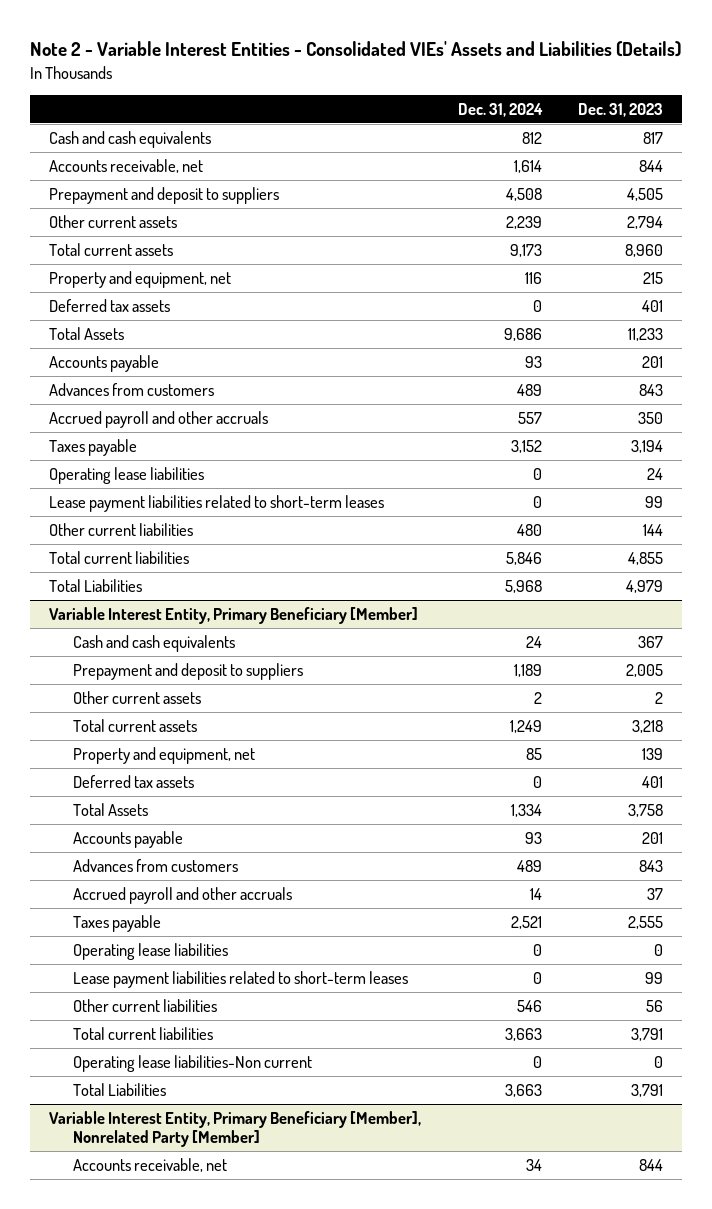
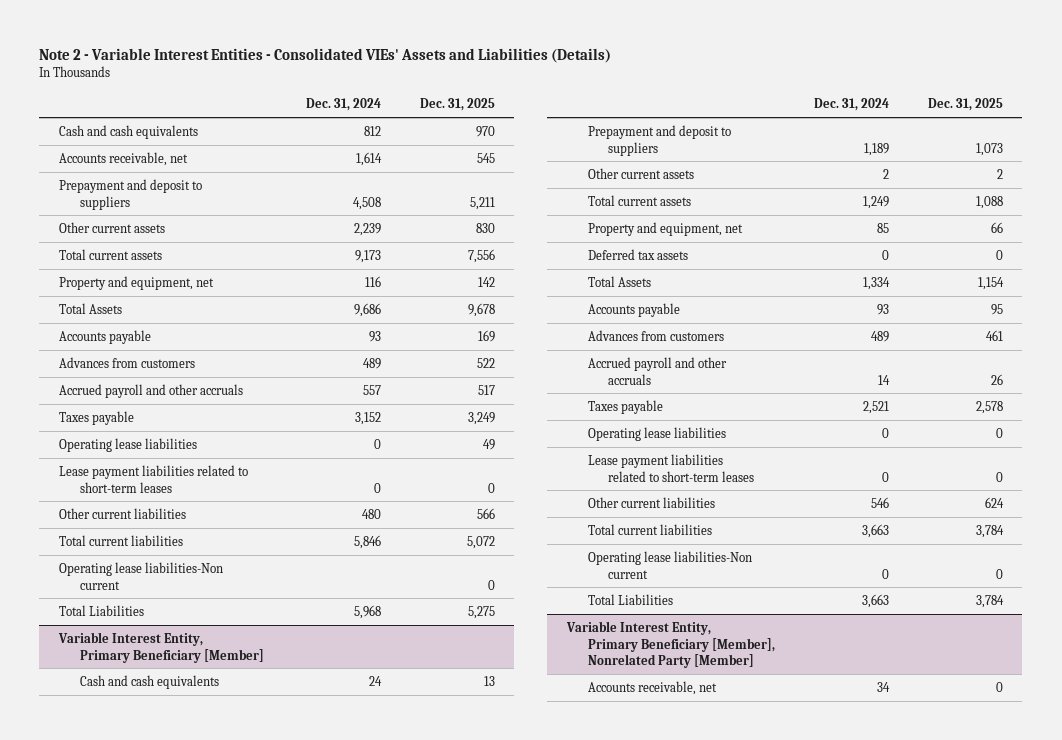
- | Dec. 31, 2024 | Dec. 31, 2023
+ | Dec. 31, 2024 | Dec. 31, 2025
- Deferred tax assets | 0 | 401
+ Operating lease liabilities-Non current | | 0

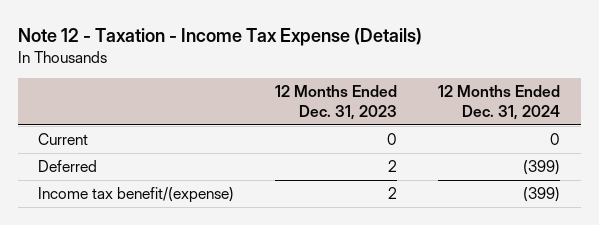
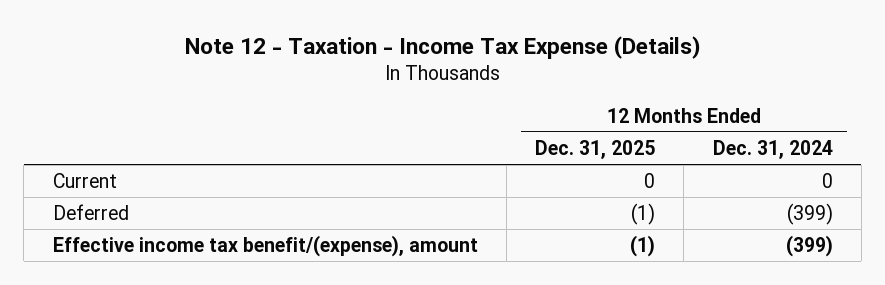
- | 12 Months Ended Dec. 31, 2023 | 12 Months Ended Dec. 31, 2024
+ | 12 Months Ended Dec. 31, 2025 | 12 Months Ended Dec. 31, 2024
- Income tax benefit/(expense) | 2 | (399)
+ Effective income tax benefit/(expense), amount | (1) | (399)

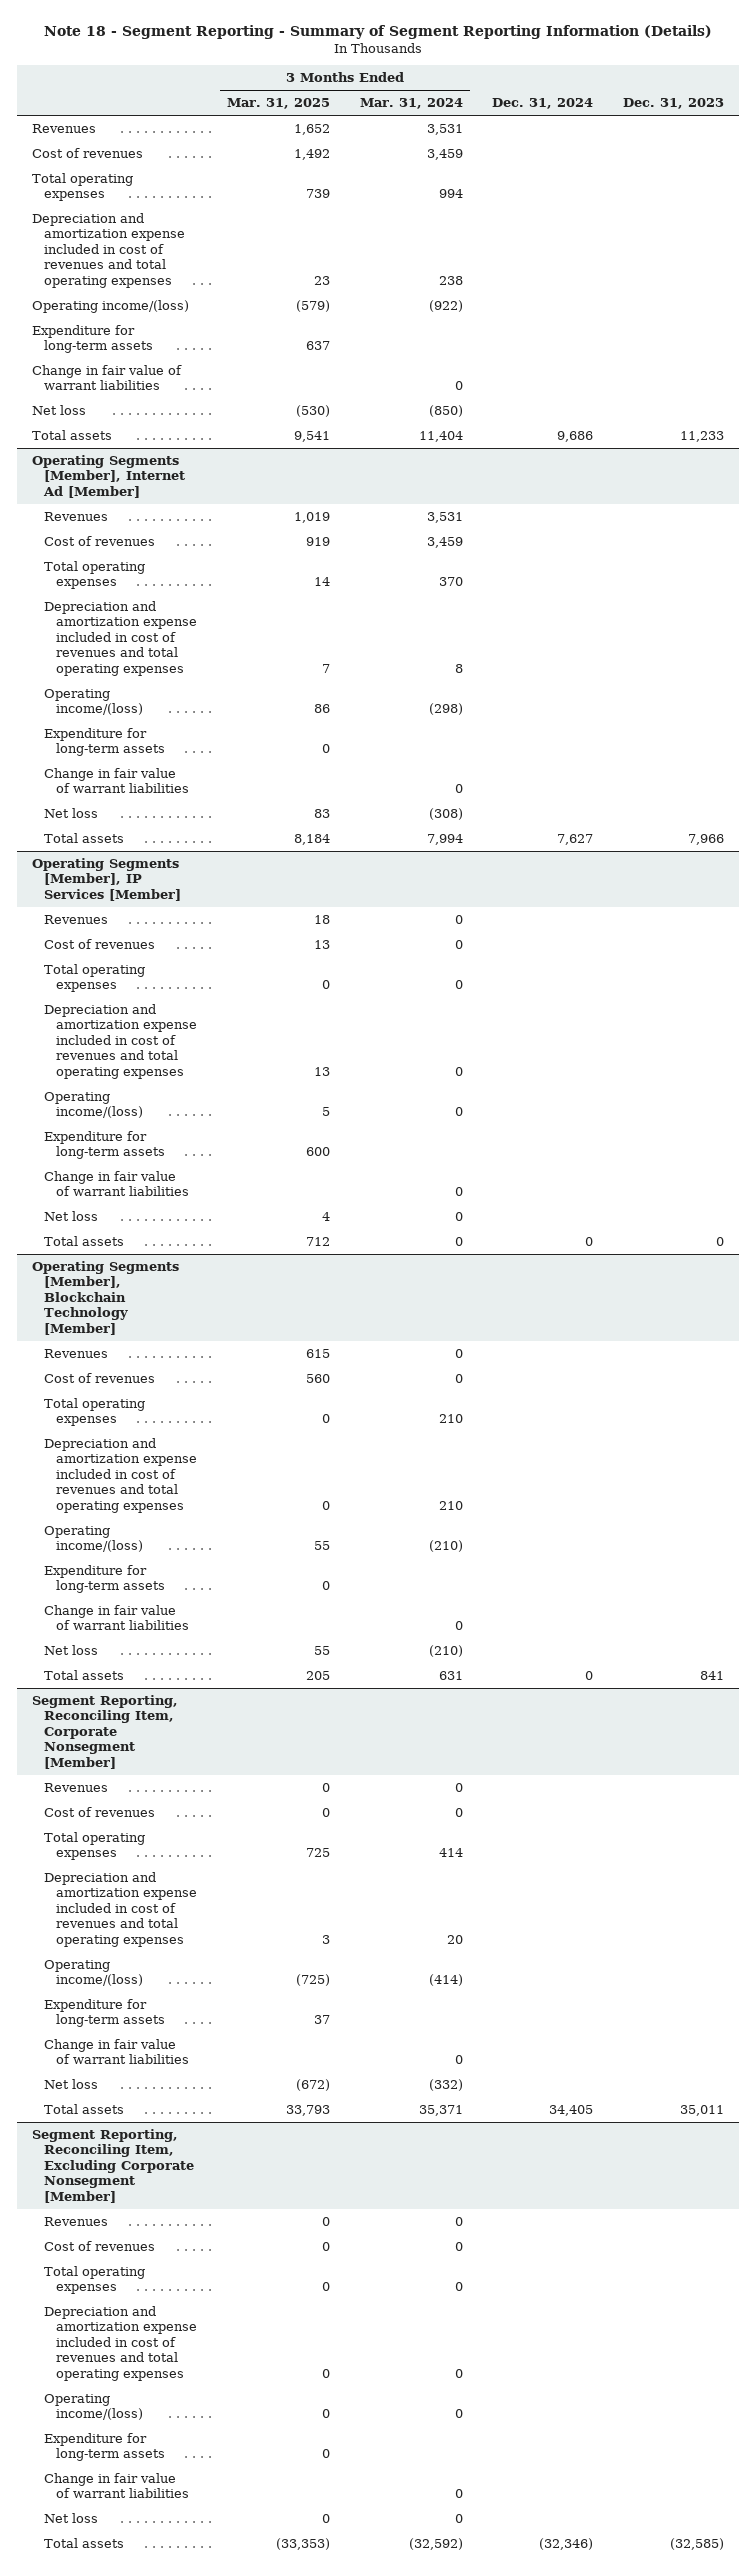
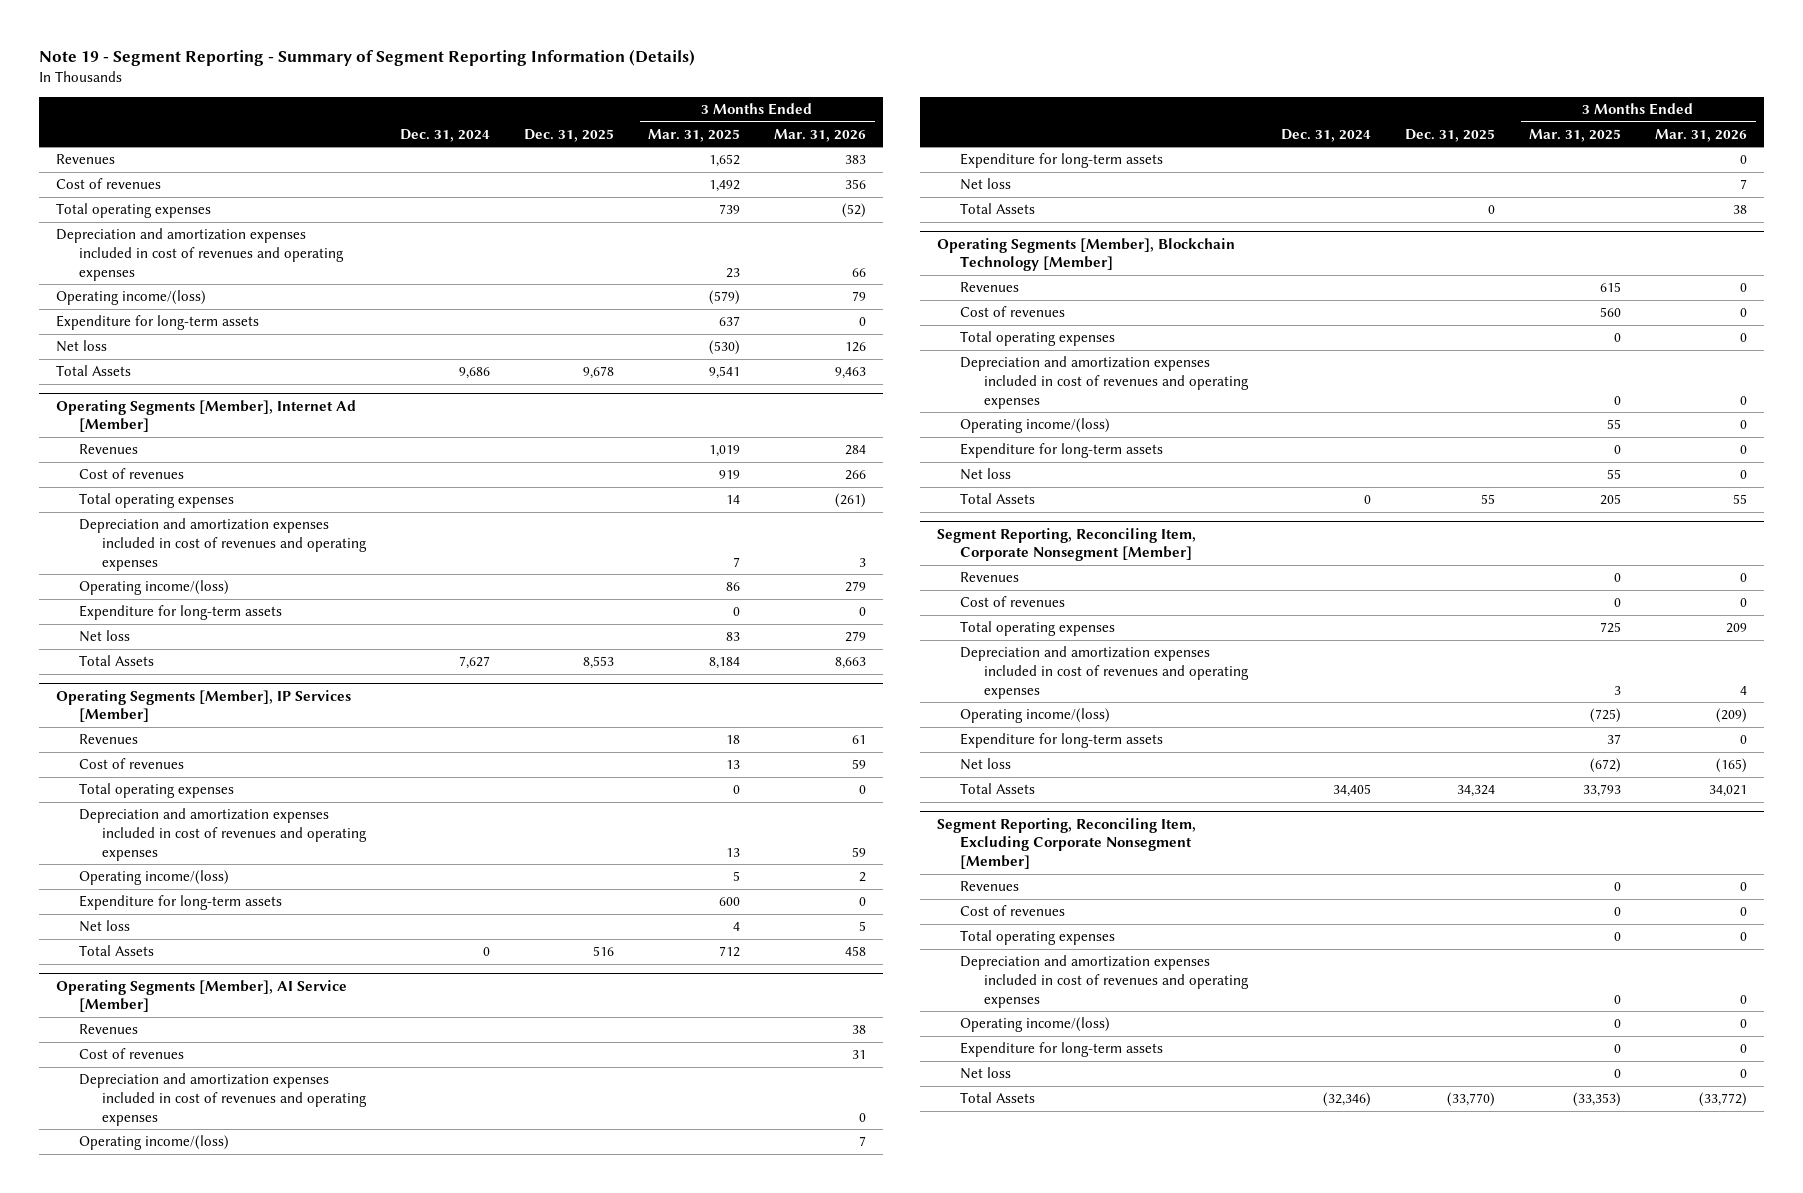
- Note 18 - Segment Reporting - Summary of Segment Reporting Information (Details)
+ Note 19 - Segment Reporting - Summary of Segment Reporting Information (Details)
- | 3 Months Ended Mar. 31, 2025 | 3 Months Ended Mar. 31, 2024 | Dec. 31, 2024 | Dec. 31, 2023
+ | Dec. 31, 2024 | Dec. 31, 2025 | 3 Months Ended Mar. 31, 2025 | 3 Months Ended Mar. 31, 2026
- Depreciation and amortization expense included in cost of revenues and total operating expenses | 23 | 238 | |
+ Depreciation and amortization expenses included in cost of revenues and operating expenses | | | 23 | 66
- Change in fair value of warrant liabilities | | 0 | |
- Total assets | 9,541 | 11,404 | 9,686 | 11,233
+ Total Assets | 9,686 | 9,678 | 9,541 | 9,463
@ Operating Segments [Member], Internet Ad [Member]
- Depreciation and amortization expense included in cost of revenues and total operating expenses | 7 | 8 | |
+ Depreciation and amortization expenses included in cost of revenues and operating expenses | | | 7 | 3
- Change in fair value of warrant liabilities | | 0 | |
- Total assets | 8,184 | 7,994 | 7,627 | 7,966
+ Total Assets | 7,627 | 8,553 | 8,184 | 8,663
@ Operating Segments [Member], IP Services [Member]
- Depreciation and amortization expense included in cost of revenues and total operating expenses | 13 | 0 | |
+ Depreciation and amortization expenses included in cost of revenues and operating expenses | | | 13 | 59
- Change in fair value of warrant liabilities | | 0 | |
- Total assets | 712 | 0 | 0 | 0
+ Total Assets | 0 | 516 | 712 | 458
+ Operating Segments [Member], AI Service [Member]
+ Revenues | | | | 38
+ Cost of revenues | | | | 31
+ Depreciation and amortization expenses included in cost of revenues and operating expenses | | | | 0
+ Operating income/(loss) | | | | 7
+ Expenditure for long-term assets | | | | 0
+ Net loss | | | | 7
+ Total Assets | | 0 | | 38
@ Operating Segments [Member], Blockchain Technology [Member]
- Depreciation and amortization expense included in cost of revenues and total operating expenses | 0 | 210 | |
+ Depreciation and amortization expenses included in cost of revenues and operating expenses | | | 0 | 0
- Change in fair value of warrant liabilities | | 0 | |
- Total assets | 205 | 631 | 0 | 841
+ Total Assets | 0 | 55 | 205 | 55
@ Segment Reporting, Reconciling Item, Corporate Nonsegment [Member]
- Depreciation and amortization expense included in cost of revenues and total operating expenses | 3 | 20 | |
+ Depreciation and amortization expenses included in cost of revenues and operating expenses | | | 3 | 4
- Change in fair value of warrant liabilities | | 0 | |
- Total assets | 33,793 | 35,371 | 34,405 | 35,011
+ Total Assets | 34,405 | 34,324 | 33,793 | 34,021
@ Segment Reporting, Reconciling Item, Excluding Corporate Nonsegment [Member]
- Depreciation and amortization expense included in cost of revenues and total operating expenses | 0 | 0 | |
+ Depreciation and amortization expenses included in cost of revenues and operating expenses | | | 0 | 0
- Change in fair value of warrant liabilities | | 0 | |
- Total assets | (33,353) | (32,592) | (32,346) | (32,585)
+ Total Assets | (32,346) | (33,770) | (33,353) | (33,772)

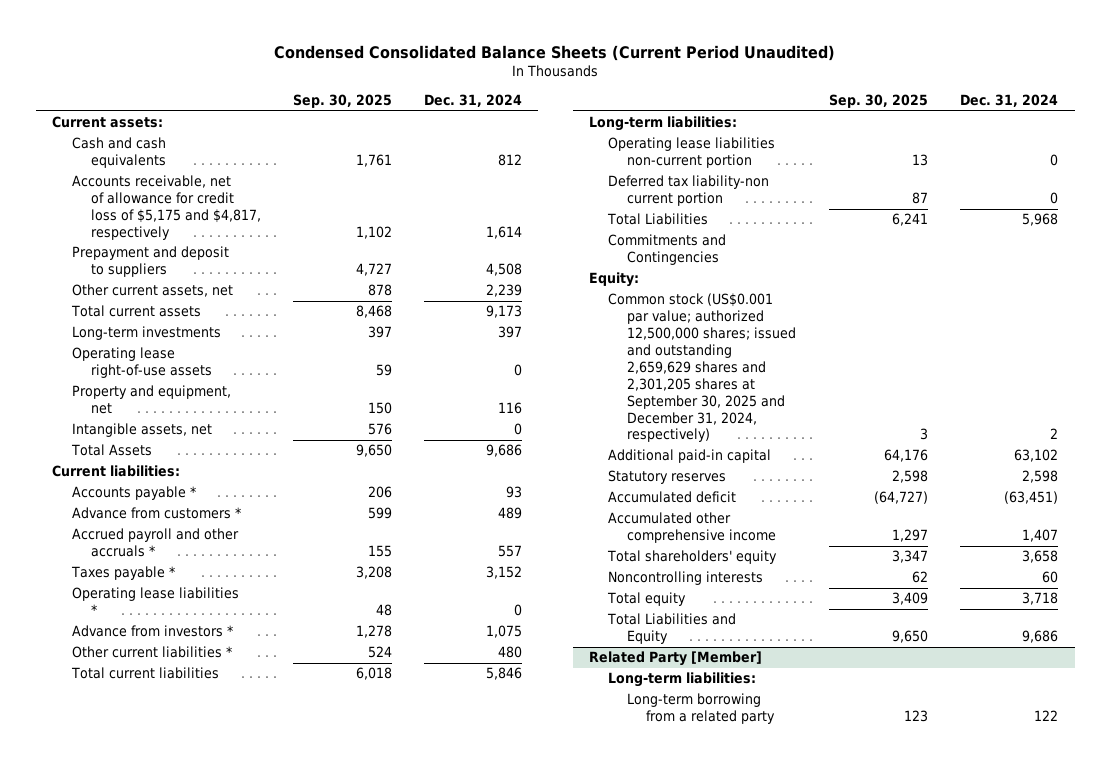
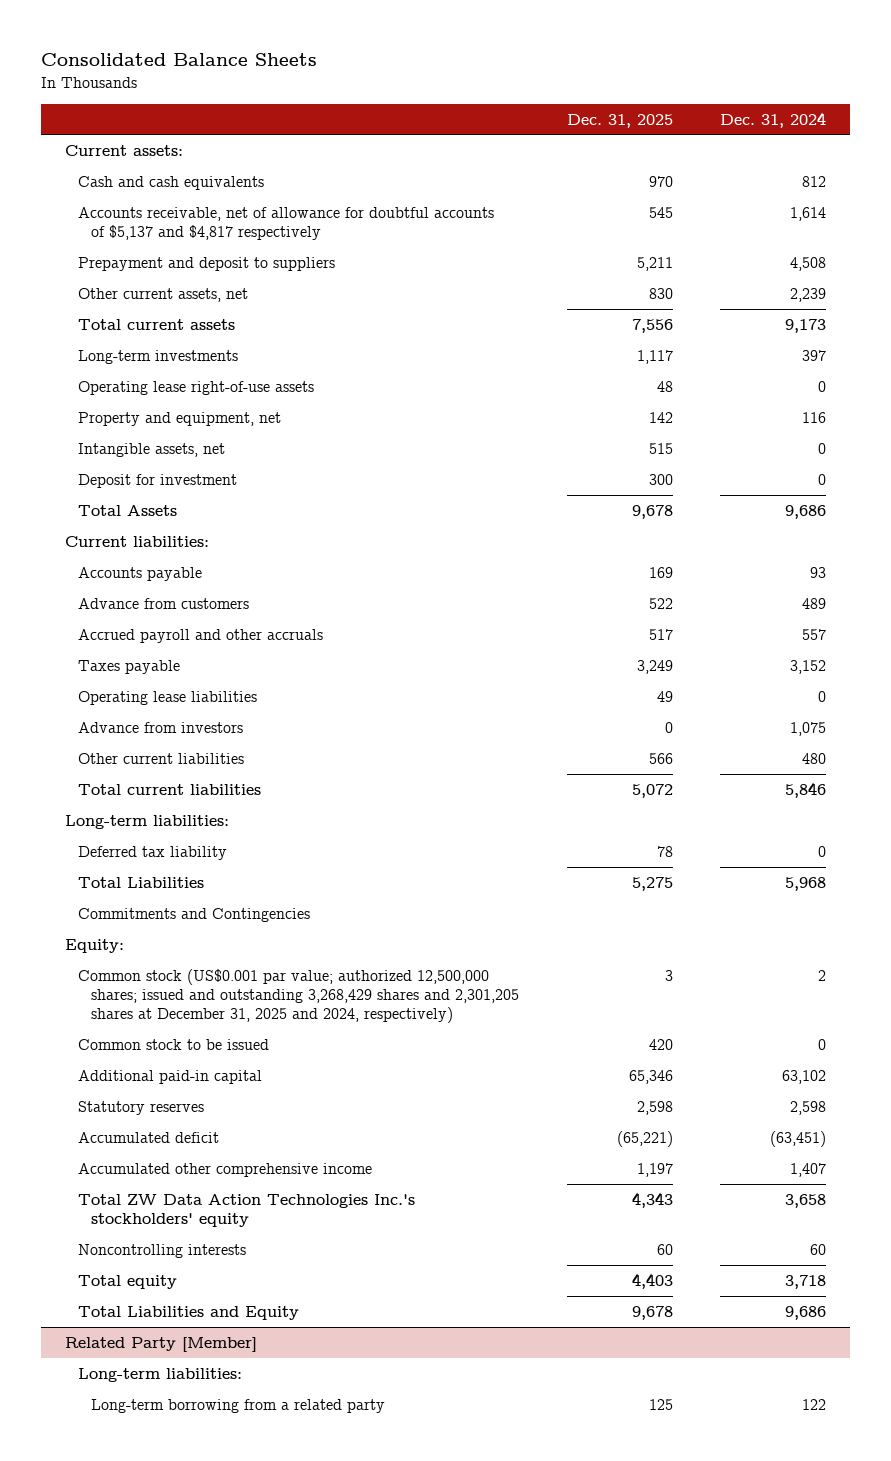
- Condensed Consolidated Balance Sheets (Current Period Unaudited)
+ Consolidated Balance Sheets
- | Sep. 30, 2025 | Dec. 31, 2024
+ | Dec. 31, 2025 | Dec. 31, 2024
- Accounts receivable, net of allowance for credit loss of $5,175 and $4,817, respectively | 1,102 | 1,614
+ Accounts receivable, net of allowance for doubtful accounts of $5,137 and $4,817 respectively | 545 | 1,614
+ Deposit for investment | 300 | 0
- Accounts payable * | 206 | 93
- Advance from customers * | 599 | 489
- Accrued payroll and other accruals * | 155 | 557
- Taxes payable * | 3,208 | 3,152
- Operating lease liabilities * | 48 | 0
- Advance from investors * | 1,278 | 1,075
- Other current liabilities * | 524 | 480
+ Accounts payable | 169 | 93
+ Advance from customers | 522 | 489
+ Accrued payroll and other accruals | 517 | 557
+ Taxes payable | 3,249 | 3,152
+ Operating lease liabilities | 49 | 0
+ Advance from investors | 0 | 1,075
+ Other current liabilities | 566 | 480
- Operating lease liabilities non-current portion | 13 | 0
- Deferred tax liability-non current portion | 87 | 0
+ Deferred tax liability | 78 | 0
- Common stock (US$0.001 par value; authorized 12,500,000 shares; issued and outstanding 2,659,629 shares and 2,301,205 shares at September 30, 2025 and December 31, 2024, respectively) | 3 | 2
+ Common stock (US$0.001 par value; authorized 12,500,000 shares; issued and outstanding 3,268,429 shares and 2,301,205 shares at December 31, 2025 and 2024, respectively) | 3 | 2
+ Common stock to be issued | 420 | 0
- Total shareholders' equity | 3,347 | 3,658
+ Total ZW Data Action Technologies Inc.'s stockholders' equity | 4,343 | 3,658

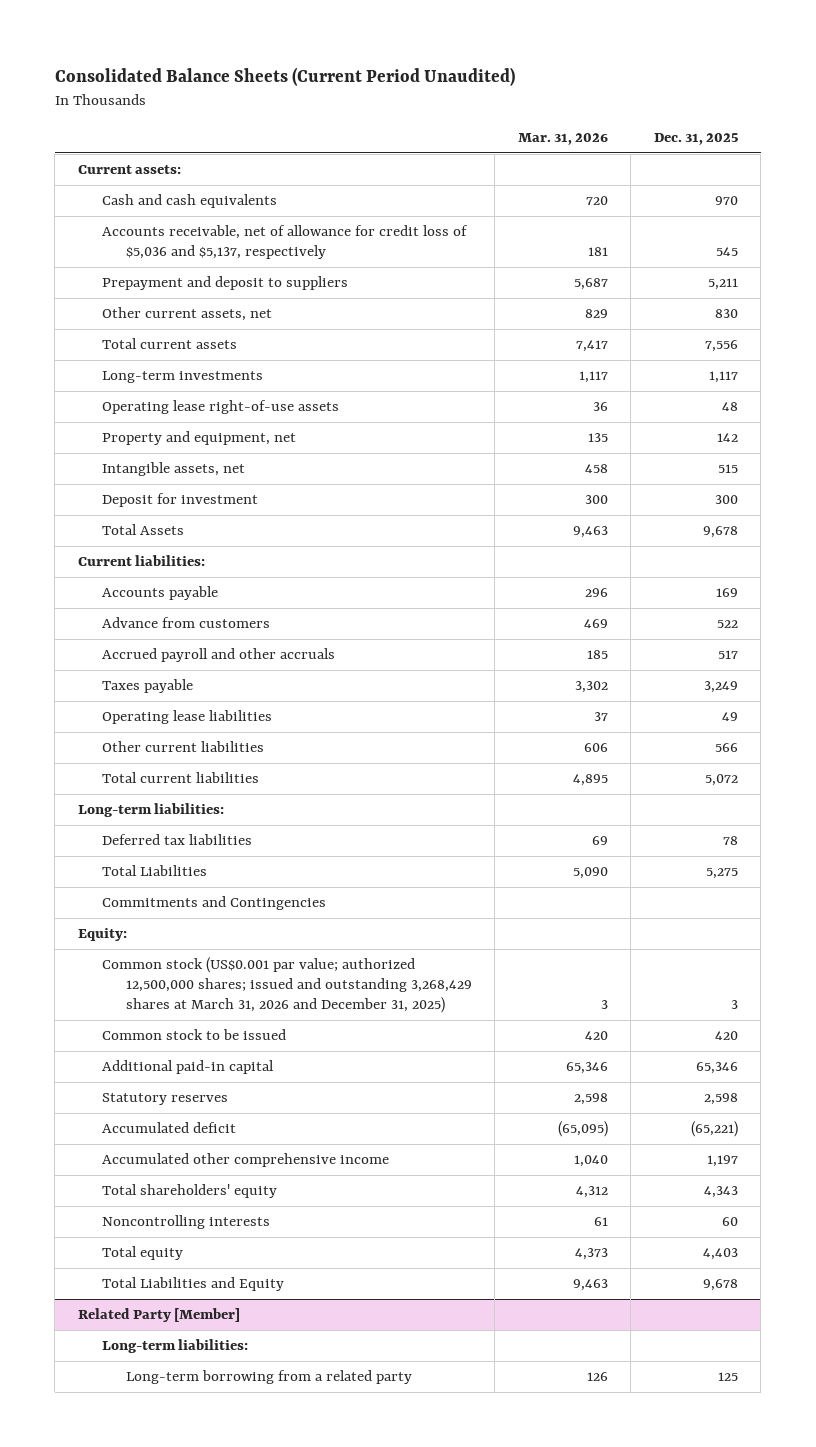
- Consolidated Balance Sheets
+ Consolidated Balance Sheets (Current Period Unaudited)
- | Dec. 31, 2025 | Dec. 31, 2024
+ | Mar. 31, 2026 | Dec. 31, 2025
- Accounts receivable, net of allowance for doubtful accounts of $5,137 and $4,817 respectively | 545 | 1,614
+ Accounts receivable, net of allowance for credit loss of $5,036 and $5,137, respectively | 181 | 545
- Advance from investors | 0 | 1,075
- Deferred tax liability | 78 | 0
+ Deferred tax liabilities | 69 | 78
- Common stock (US$0.001 par value; authorized 12,500,000 shares; issued and outstanding 3,268,429 shares and 2,301,205 shares at December 31, 2025 and 2024, respectively) | 3 | 2
+ Common stock (US$0.001 par value; authorized 12,500,000 shares; issued and outstanding 3,268,429 shares at March 31, 2026 and December 31, 2025) | 3 | 3
- Total ZW Data Action Technologies Inc.'s stockholders' equity | 4,343 | 3,658
+ Total shareholders' equity | 4,312 | 4,343

